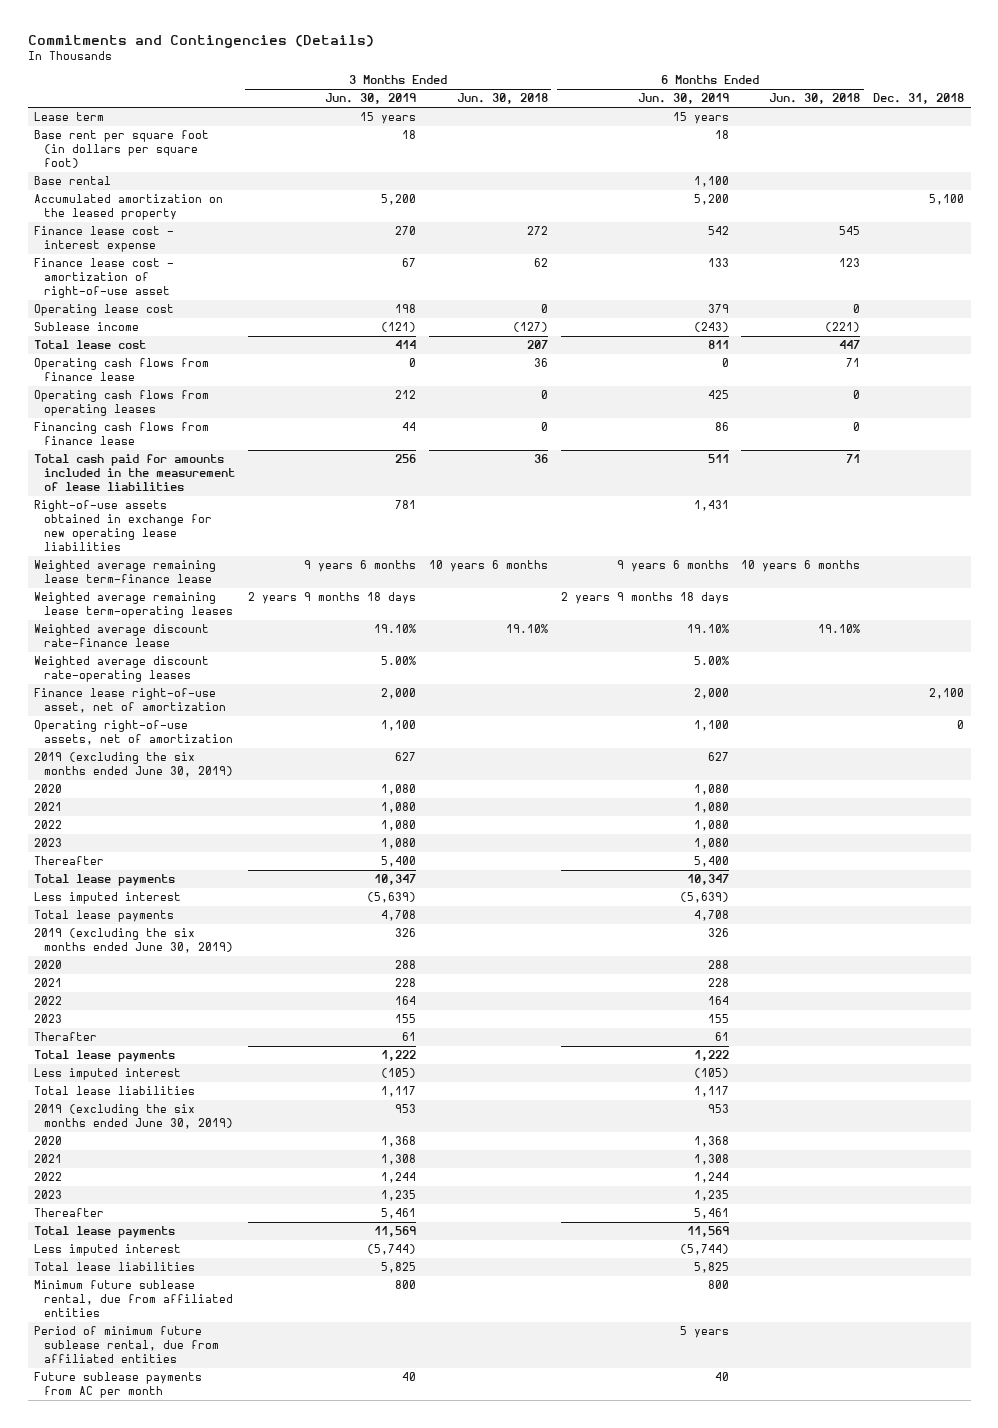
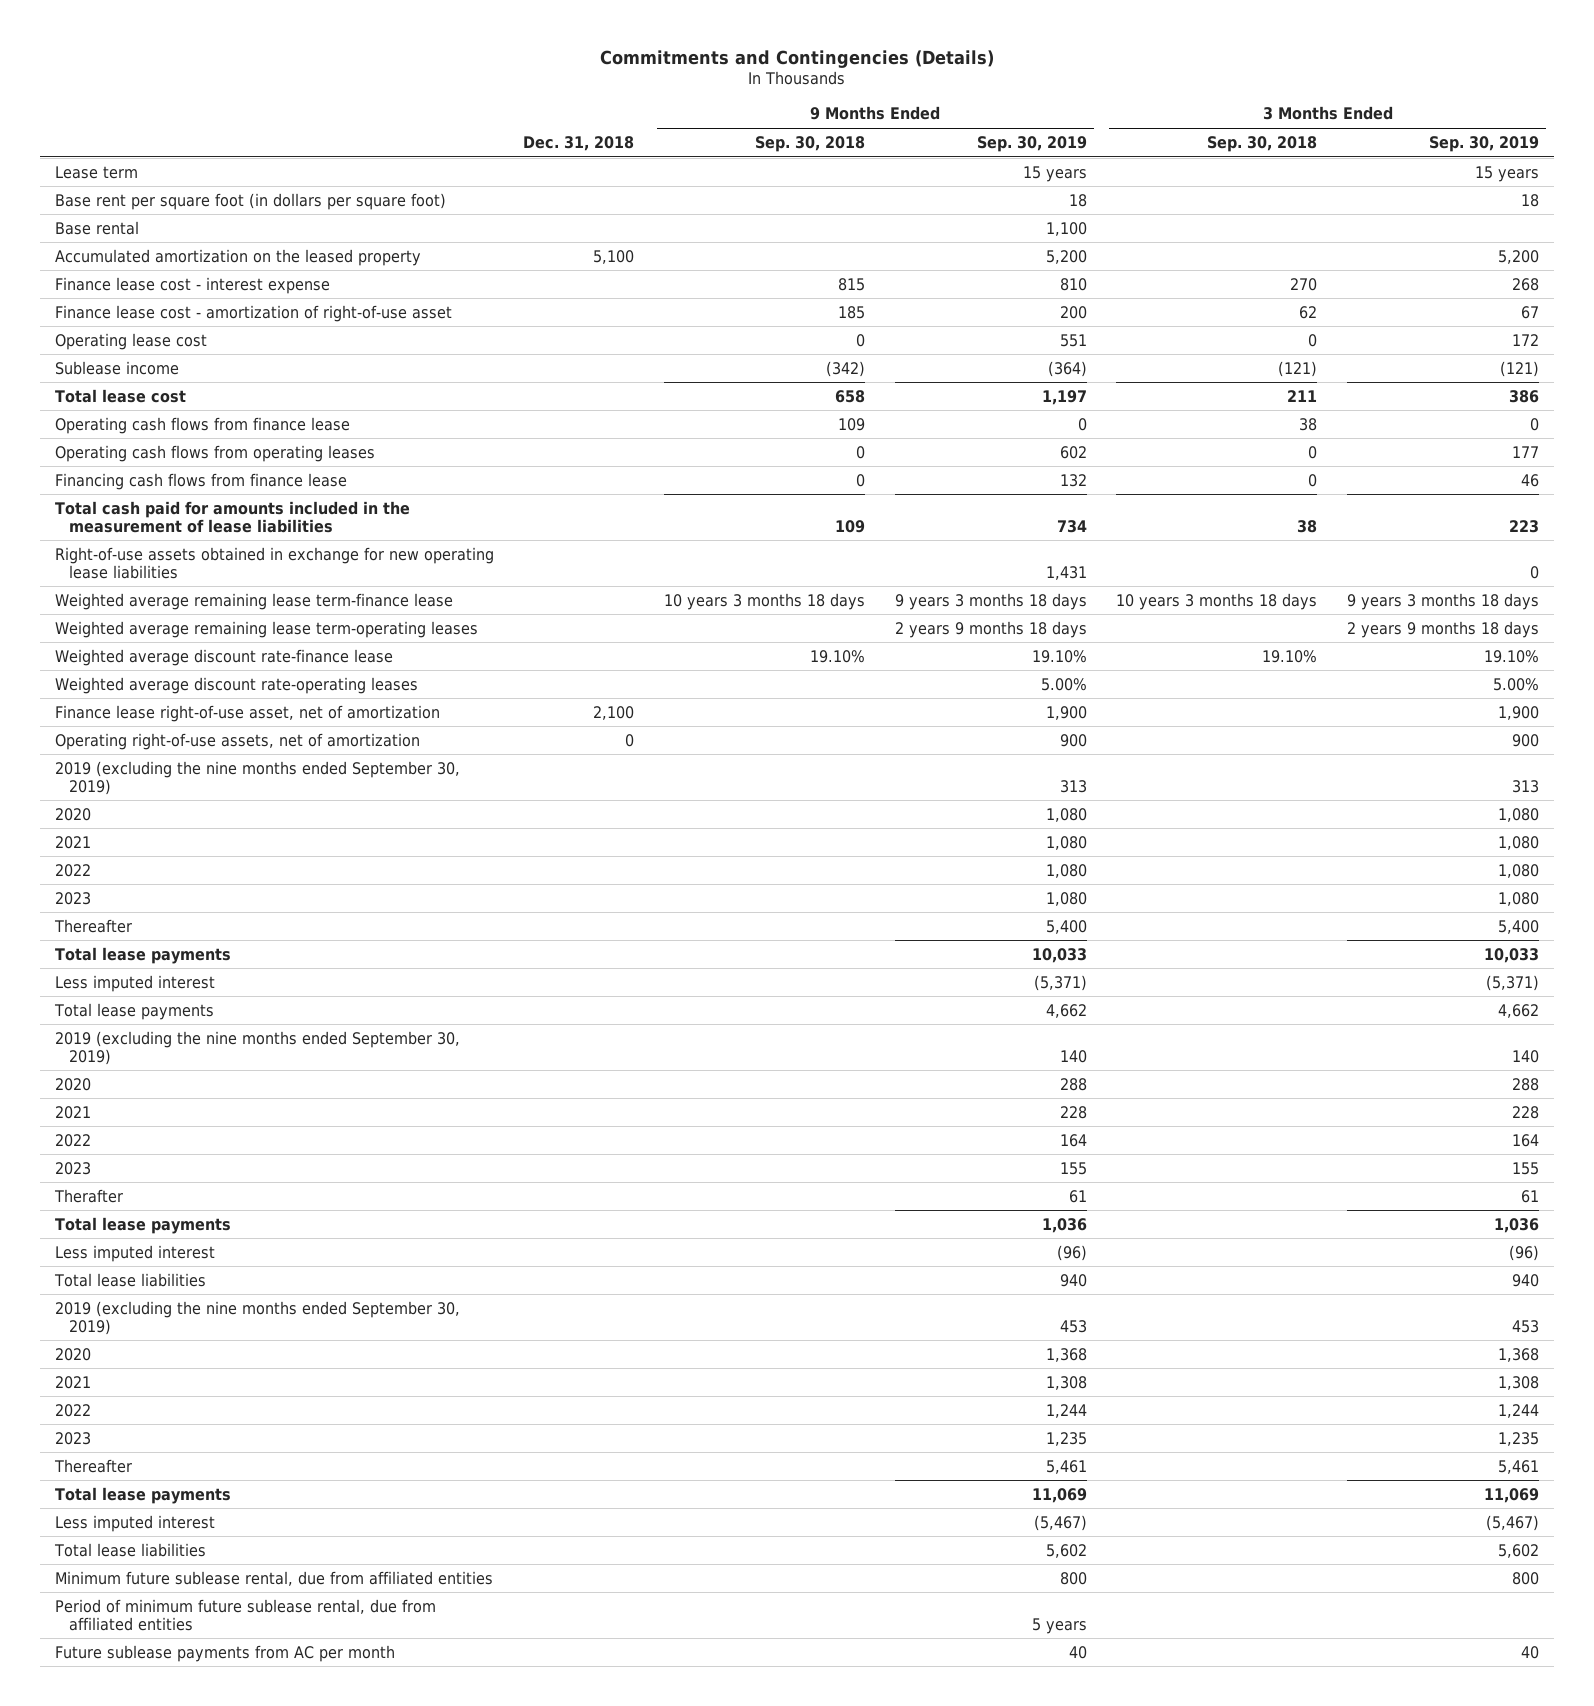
- | 3 Months Ended Jun. 30, 2019 | 3 Months Ended Jun. 30, 2018 | 6 Months Ended Jun. 30, 2019 | 6 Months Ended Jun. 30, 2018 | Dec. 31, 2018
+ | Dec. 31, 2018 | 9 Months Ended Sep. 30, 2018 | 9 Months Ended Sep. 30, 2019 | 3 Months Ended Sep. 30, 2018 | 3 Months Ended Sep. 30, 2019
- 2019 (excluding the six months ended June 30, 2019) | 627 | | 627 | |
+ 2019 (excluding the nine months ended September 30, 2019) | | | 313 | | 313
- 2019 (excluding the six months ended June 30, 2019) | 326 | | 326 | |
+ 2019 (excluding the nine months ended September 30, 2019) | | | 140 | | 140
- 2019 (excluding the six months ended June 30, 2019) | 953 | | 953 | |
+ 2019 (excluding the nine months ended September 30, 2019) | | | 453 | | 453

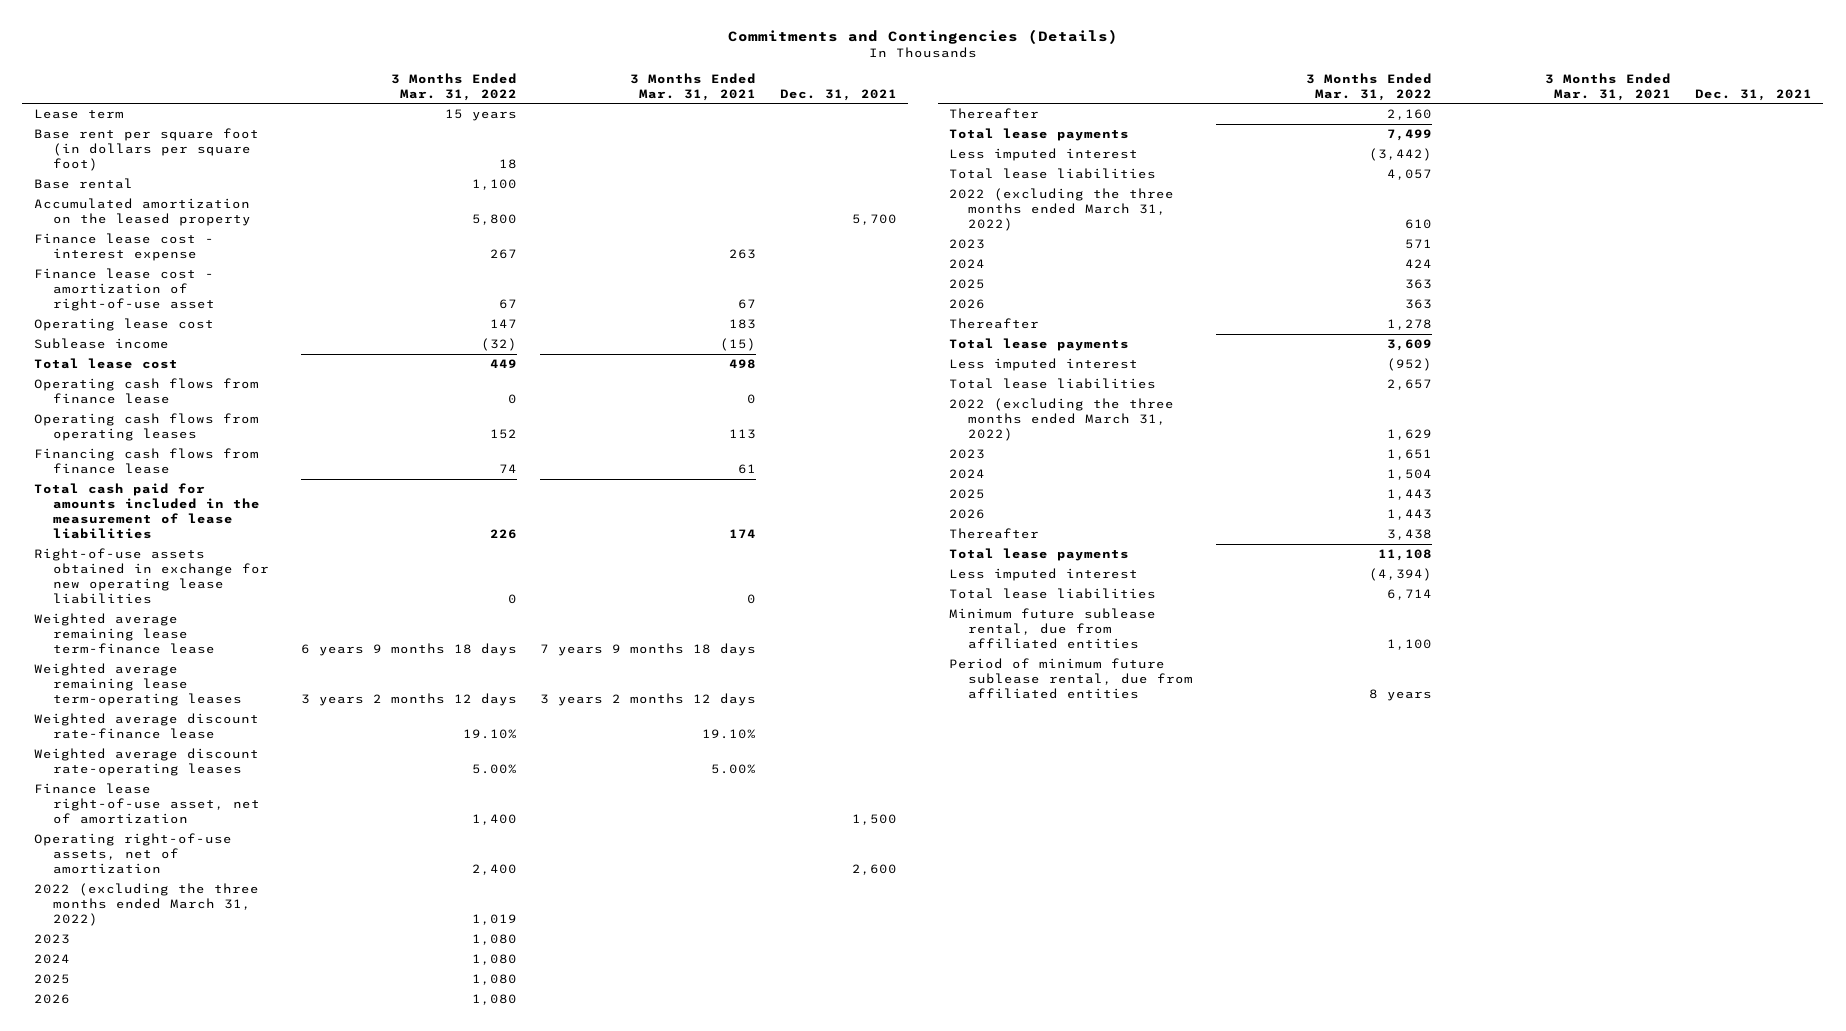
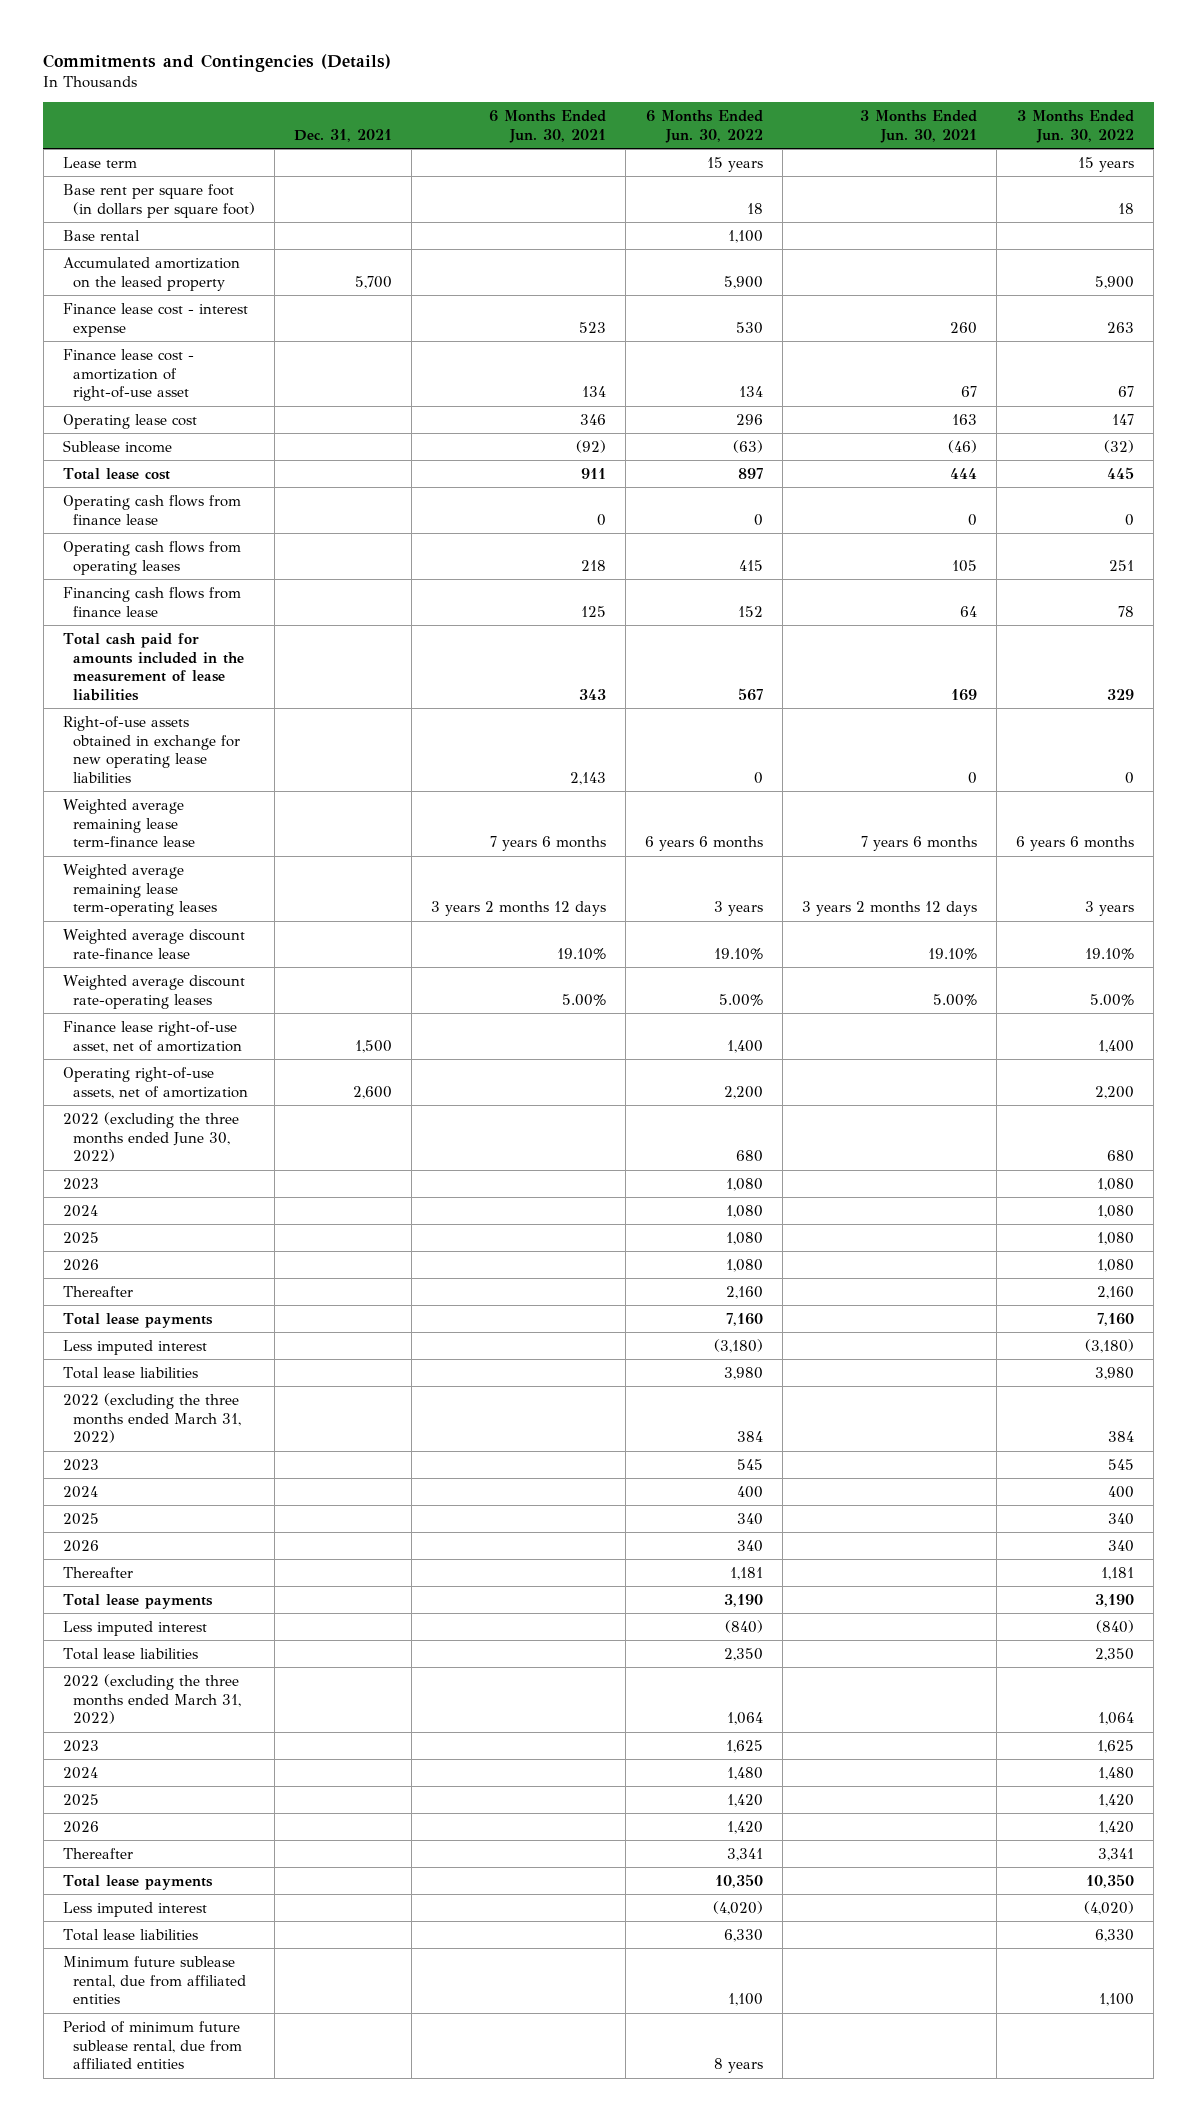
- | 3 Months Ended Mar. 31, 2022 | 3 Months Ended Mar. 31, 2021 | Dec. 31, 2021
+ | Dec. 31, 2021 | 6 Months Ended Jun. 30, 2021 | 6 Months Ended Jun. 30, 2022 | 3 Months Ended Jun. 30, 2021 | 3 Months Ended Jun. 30, 2022
- 2022 (excluding the three months ended March 31, 2022) | 1,019 | |
+ 2022 (excluding the three months ended June 30, 2022) | | | 680 | | 680

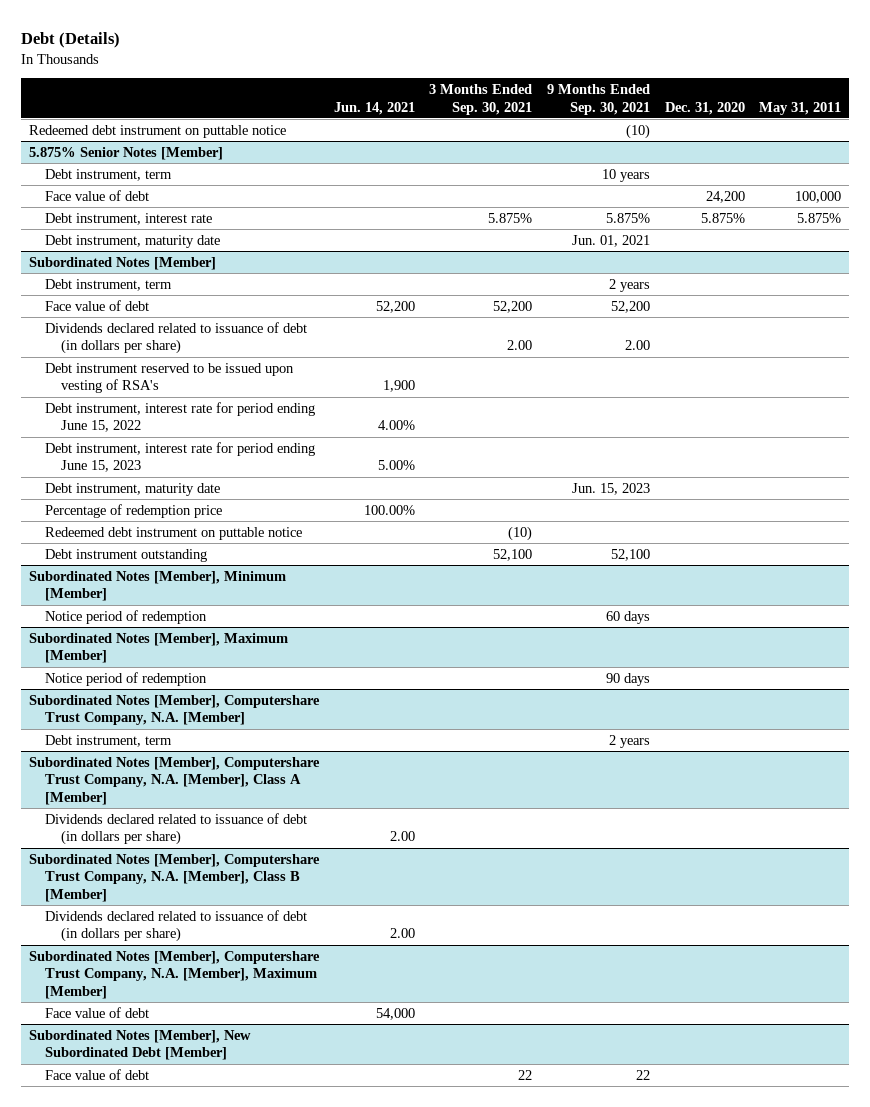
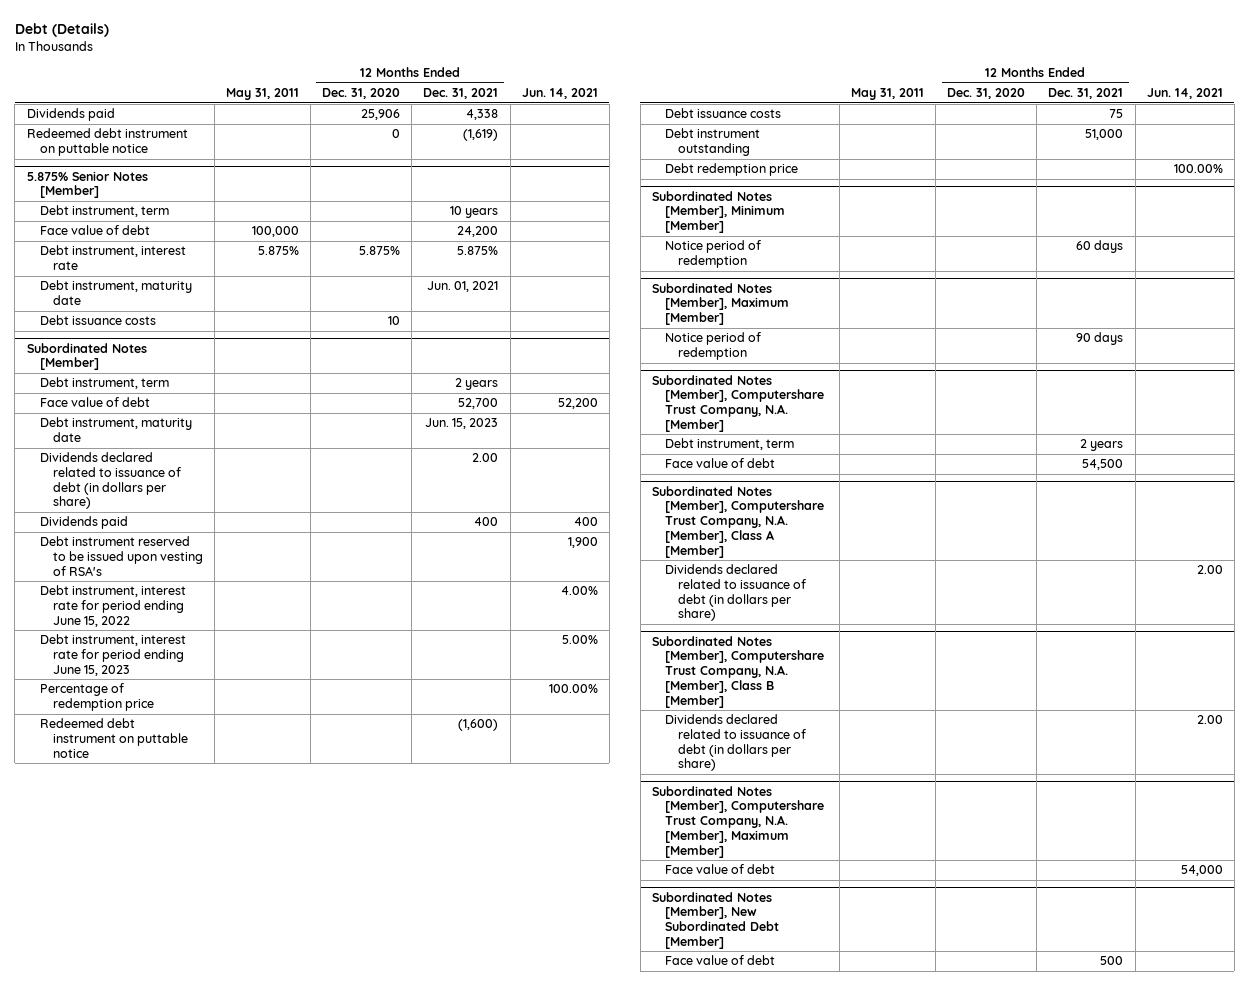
- | Jun. 14, 2021 | 3 Months Ended Sep. 30, 2021 | 9 Months Ended Sep. 30, 2021 | Dec. 31, 2020 | May 31, 2011
+ | May 31, 2011 | 12 Months Ended Dec. 31, 2020 | 12 Months Ended Dec. 31, 2021 | Jun. 14, 2021
+ Dividends paid | | 25,906 | 4,338 |
@ 5.875% Senior Notes [Member]
+ Debt issuance costs | | 10 | |
@ Subordinated Notes [Member]
moved up: Debt instrument, maturity date | | | Jun. 15, 2023 |
+ Dividends paid | | | 400 | 400
+ Debt issuance costs | | | 75 |
+ Debt redemption price | | | | 100.00%
@ Subordinated Notes [Member], Computershare Trust Company, N.A. [Member]
+ Face value of debt | | | 54,500 |

